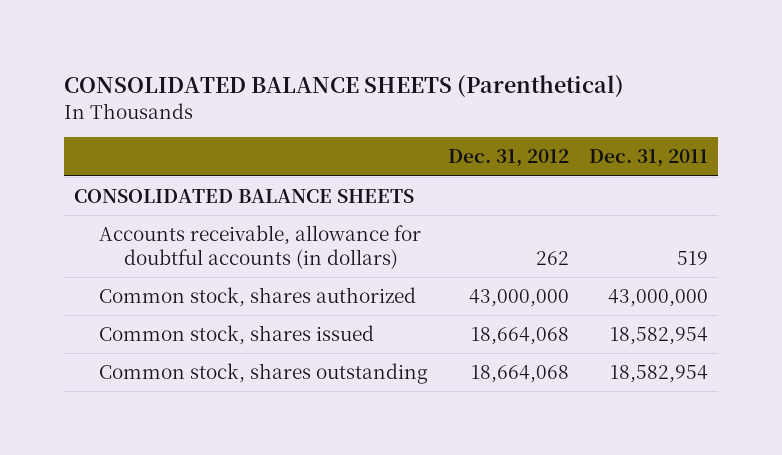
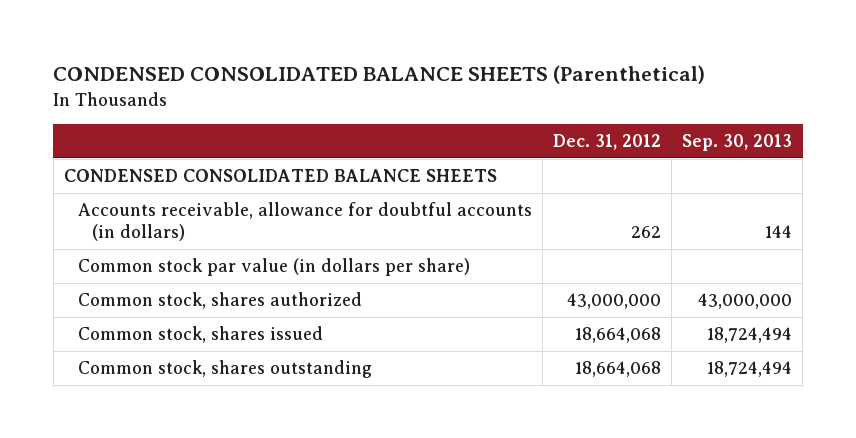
- CONSOLIDATED BALANCE SHEETS (Parenthetical)
+ CONDENSED CONSOLIDATED BALANCE SHEETS (Parenthetical)
- | Dec. 31, 2012 | Dec. 31, 2011
+ | Dec. 31, 2012 | Sep. 30, 2013
- CONSOLIDATED BALANCE SHEETS
+ CONDENSED CONSOLIDATED BALANCE SHEETS
+ Common stock par value (in dollars per share)

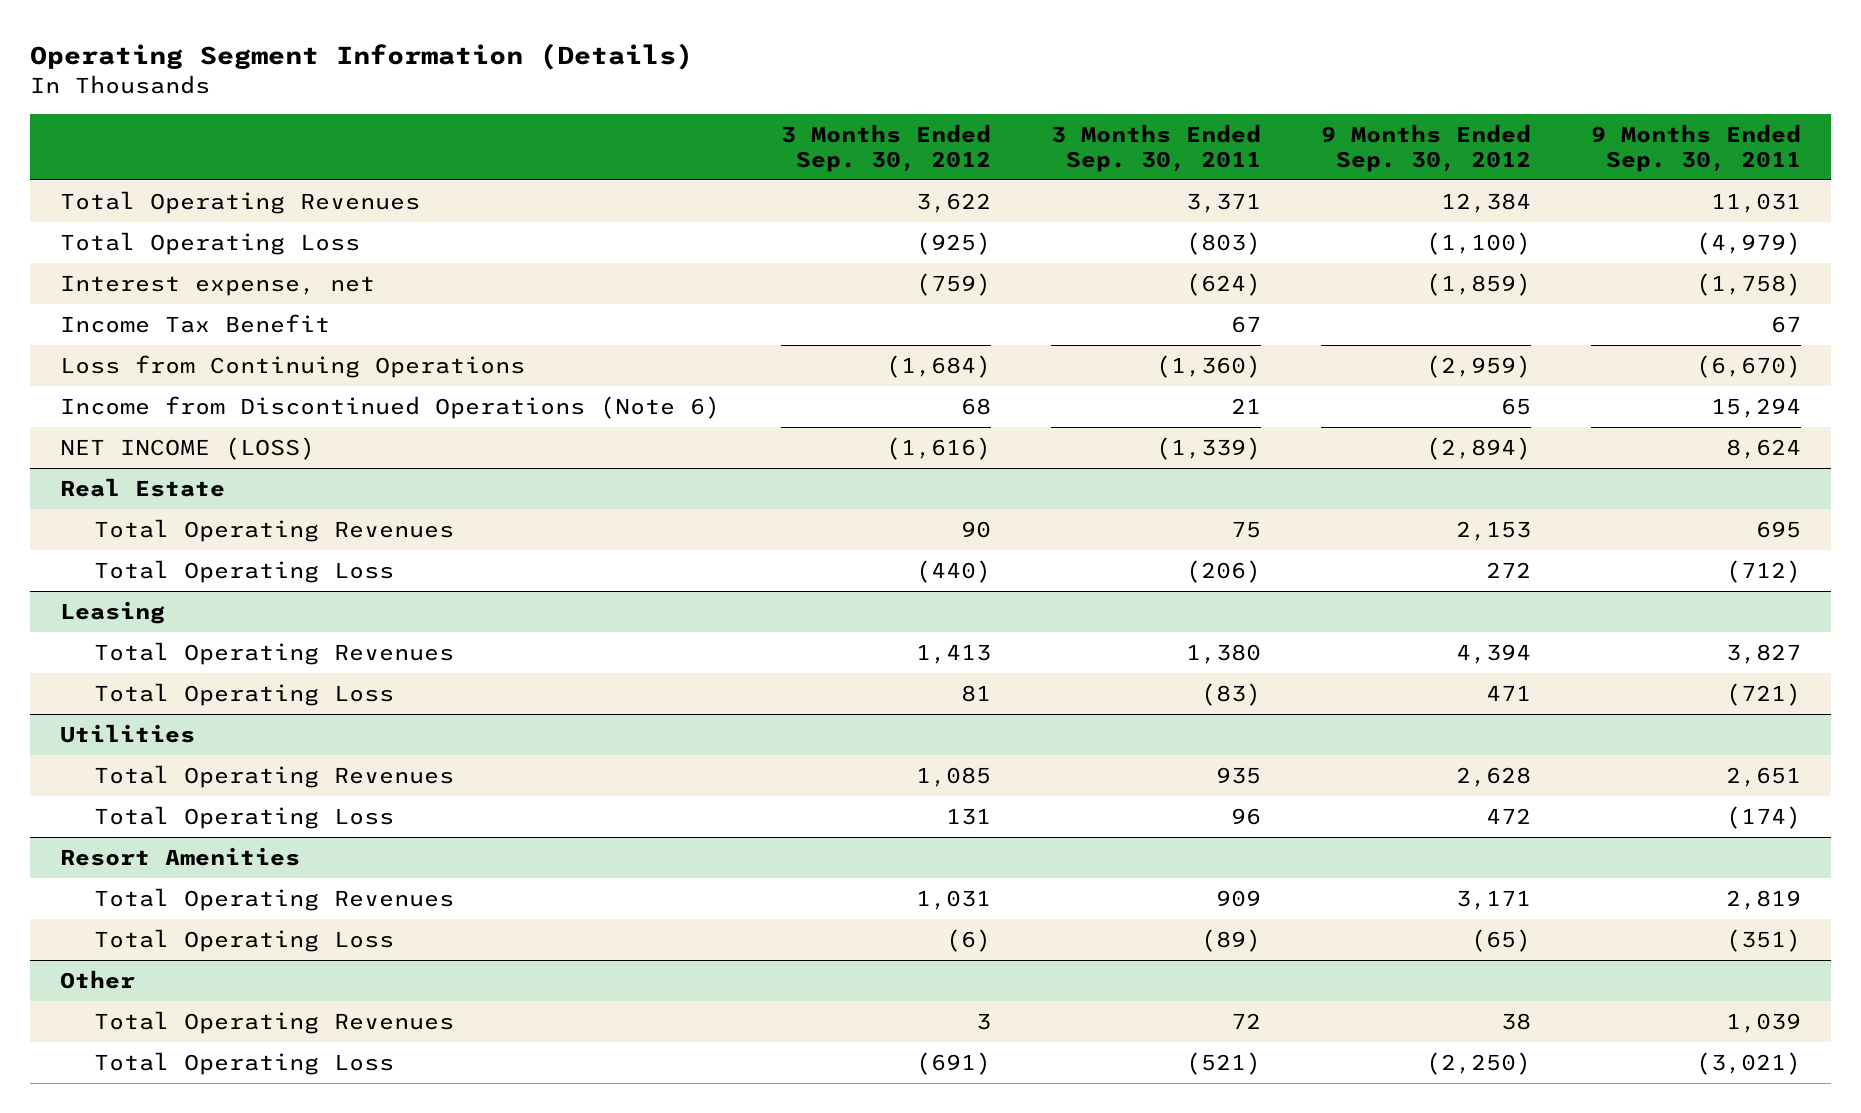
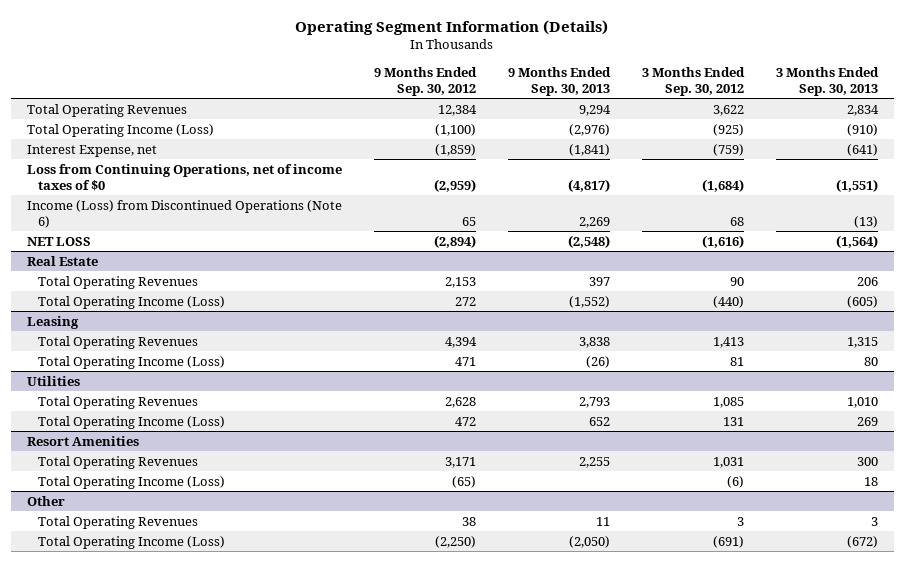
- | 3 Months Ended Sep. 30, 2012 | 3 Months Ended Sep. 30, 2011 | 9 Months Ended Sep. 30, 2012 | 9 Months Ended Sep. 30, 2011
+ | 9 Months Ended Sep. 30, 2012 | 9 Months Ended Sep. 30, 2013 | 3 Months Ended Sep. 30, 2012 | 3 Months Ended Sep. 30, 2013
- Total Operating Loss | (925) | (803) | (1,100) | (4,979)
- Interest expense, net | (759) | (624) | (1,859) | (1,758)
- Income Tax Benefit | | 67 | | 67
- Loss from Continuing Operations | (1,684) | (1,360) | (2,959) | (6,670)
- Income from Discontinued Operations (Note 6) | 68 | 21 | 65 | 15,294
- NET INCOME (LOSS) | (1,616) | (1,339) | (2,894) | 8,624
+ Total Operating Income (Loss) | (1,100) | (2,976) | (925) | (910)
+ Interest Expense, net | (1,859) | (1,841) | (759) | (641)
+ Loss from Continuing Operations, net of income taxes of $0 | (2,959) | (4,817) | (1,684) | (1,551)
+ Income (Loss) from Discontinued Operations (Note 6) | 65 | 2,269 | 68 | (13)
+ NET LOSS | (2,894) | (2,548) | (1,616) | (1,564)
@ Real Estate
- Total Operating Loss | (440) | (206) | 272 | (712)
+ Total Operating Income (Loss) | 272 | (1,552) | (440) | (605)
@ Leasing
- Total Operating Loss | 81 | (83) | 471 | (721)
+ Total Operating Income (Loss) | 471 | (26) | 81 | 80
@ Utilities
- Total Operating Loss | 131 | 96 | 472 | (174)
+ Total Operating Income (Loss) | 472 | 652 | 131 | 269
@ Resort Amenities
- Total Operating Loss | (6) | (89) | (65) | (351)
+ Total Operating Income (Loss) | (65) | | (6) | 18
@ Other
- Total Operating Loss | (691) | (521) | (2,250) | (3,021)
+ Total Operating Income (Loss) | (2,250) | (2,050) | (691) | (672)

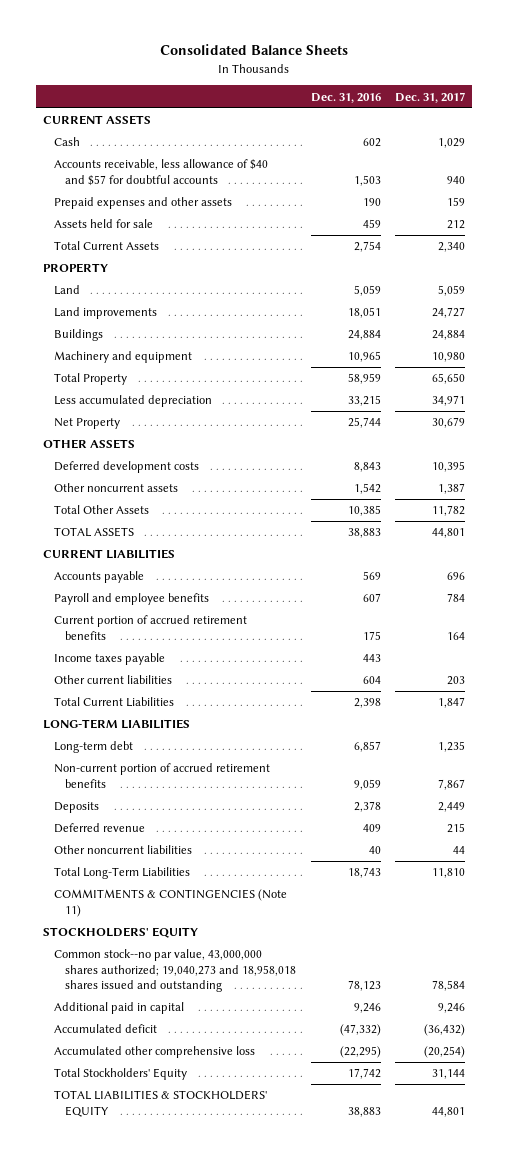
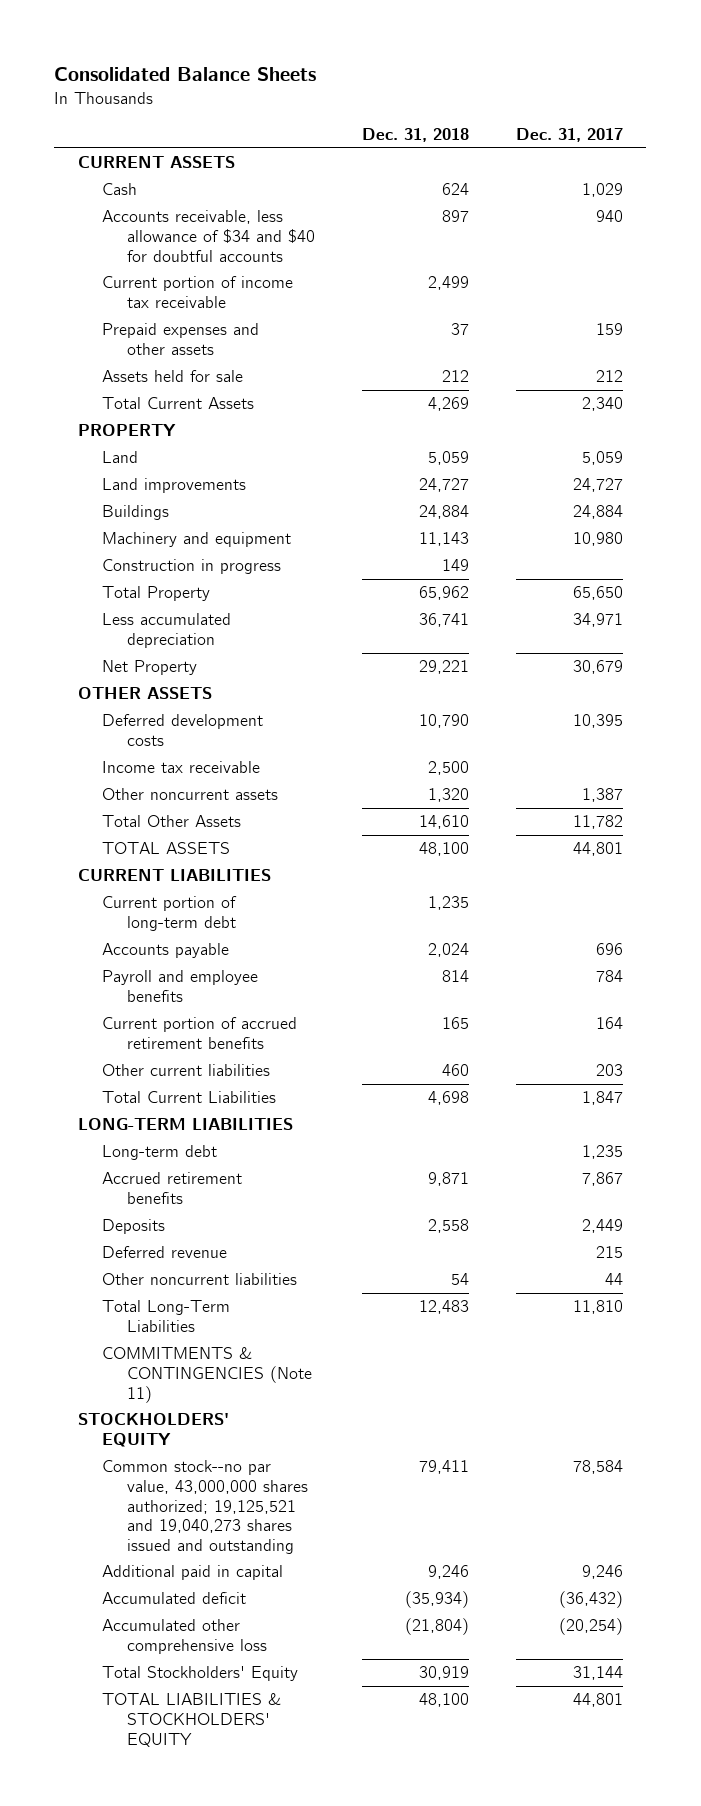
- | Dec. 31, 2016 | Dec. 31, 2017
+ | Dec. 31, 2018 | Dec. 31, 2017
- Accounts receivable, less allowance of $40 and $57 for doubtful accounts | 1,503 | 940
+ Accounts receivable, less allowance of $34 and $40 for doubtful accounts | 897 | 940
+ Current portion of income tax receivable | 2,499 |
+ Construction in progress | 149 |
+ Income tax receivable | 2,500 |
+ Current portion of long-term debt | 1,235 |
- Income taxes payable | 443 |
- Non-current portion of accrued retirement benefits | 9,059 | 7,867
+ Accrued retirement benefits | 9,871 | 7,867
- Common stock--no par value, 43,000,000 shares authorized; 19,040,273 and 18,958,018 shares issued and outstanding | 78,123 | 78,584
+ Common stock--no par value, 43,000,000 shares authorized; 19,125,521 and 19,040,273 shares issued and outstanding | 79,411 | 78,584

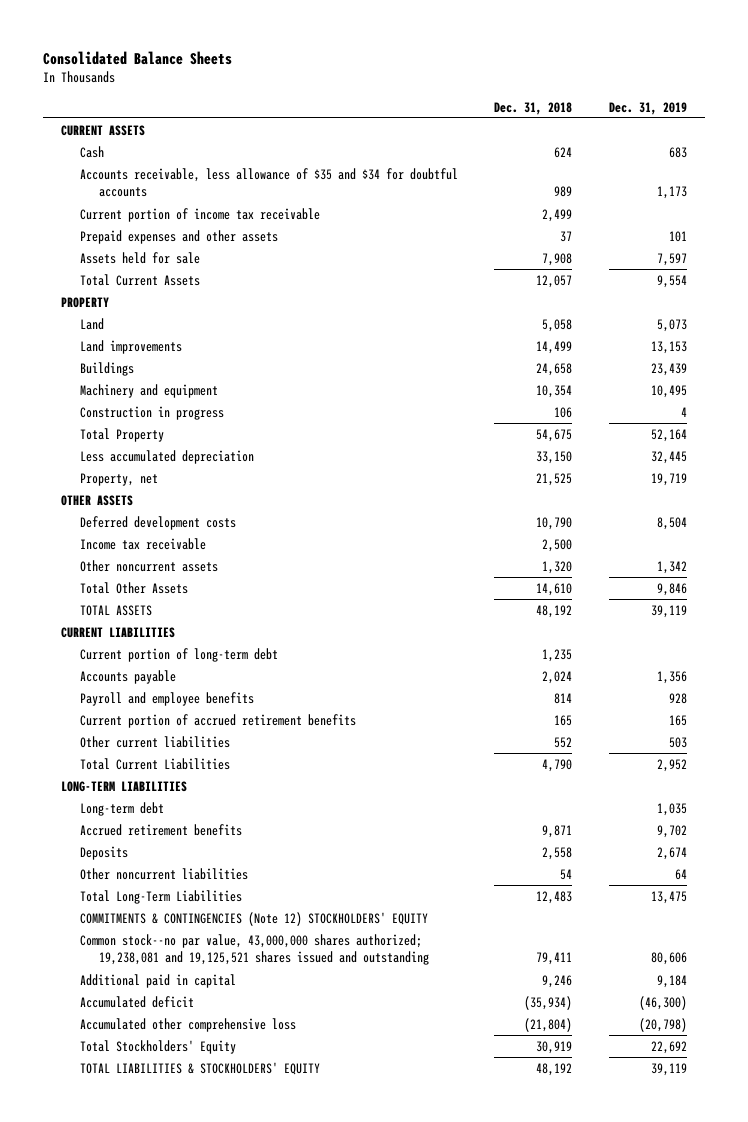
- | Dec. 31, 2018 | Dec. 31, 2017
+ | Dec. 31, 2018 | Dec. 31, 2019
- Accounts receivable, less allowance of $34 and $40 for doubtful accounts | 897 | 940
+ Accounts receivable, less allowance of $35 and $34 for doubtful accounts | 989 | 1,173
- Assets held for sale | 212 | 212
- Total Current Assets | 4,269 | 2,340
+ Assets held for sale | 7,908 | 7,597
+ Total Current Assets | 12,057 | 9,554
- Land | 5,059 | 5,059
- Land improvements | 24,727 | 24,727
- Buildings | 24,884 | 24,884
- Machinery and equipment | 11,143 | 10,980
- Construction in progress | 149 |
- Total Property | 65,962 | 65,650
- Less accumulated depreciation | 36,741 | 34,971
- Net Property | 29,221 | 30,679
+ Land | 5,058 | 5,073
+ Land improvements | 14,499 | 13,153
+ Buildings | 24,658 | 23,439
+ Machinery and equipment | 10,354 | 10,495
+ Construction in progress | 106 | 4
+ Total Property | 54,675 | 52,164
+ Less accumulated depreciation | 33,150 | 32,445
+ Property, net | 21,525 | 19,719
- TOTAL ASSETS | 48,100 | 44,801
+ TOTAL ASSETS | 48,192 | 39,119
- Other current liabilities | 460 | 203
- Total Current Liabilities | 4,698 | 1,847
+ Other current liabilities | 552 | 503
+ Total Current Liabilities | 4,790 | 2,952
- Deferred revenue | | 215
- COMMITMENTS & CONTINGENCIES (Note 11)
- STOCKHOLDERS' EQUITY
- Common stock--no par value, 43,000,000 shares authorized; 19,125,521 and 19,040,273 shares issued and outstanding | 79,411 | 78,584
+ COMMITMENTS & CONTINGENCIES (Note 12) STOCKHOLDERS' EQUITY
+ Common stock--no par value, 43,000,000 shares authorized; 19,238,081 and 19,125,521 shares issued and outstanding | 79,411 | 80,606
- TOTAL LIABILITIES & STOCKHOLDERS' EQUITY | 48,100 | 44,801
+ TOTAL LIABILITIES & STOCKHOLDERS' EQUITY | 48,192 | 39,119

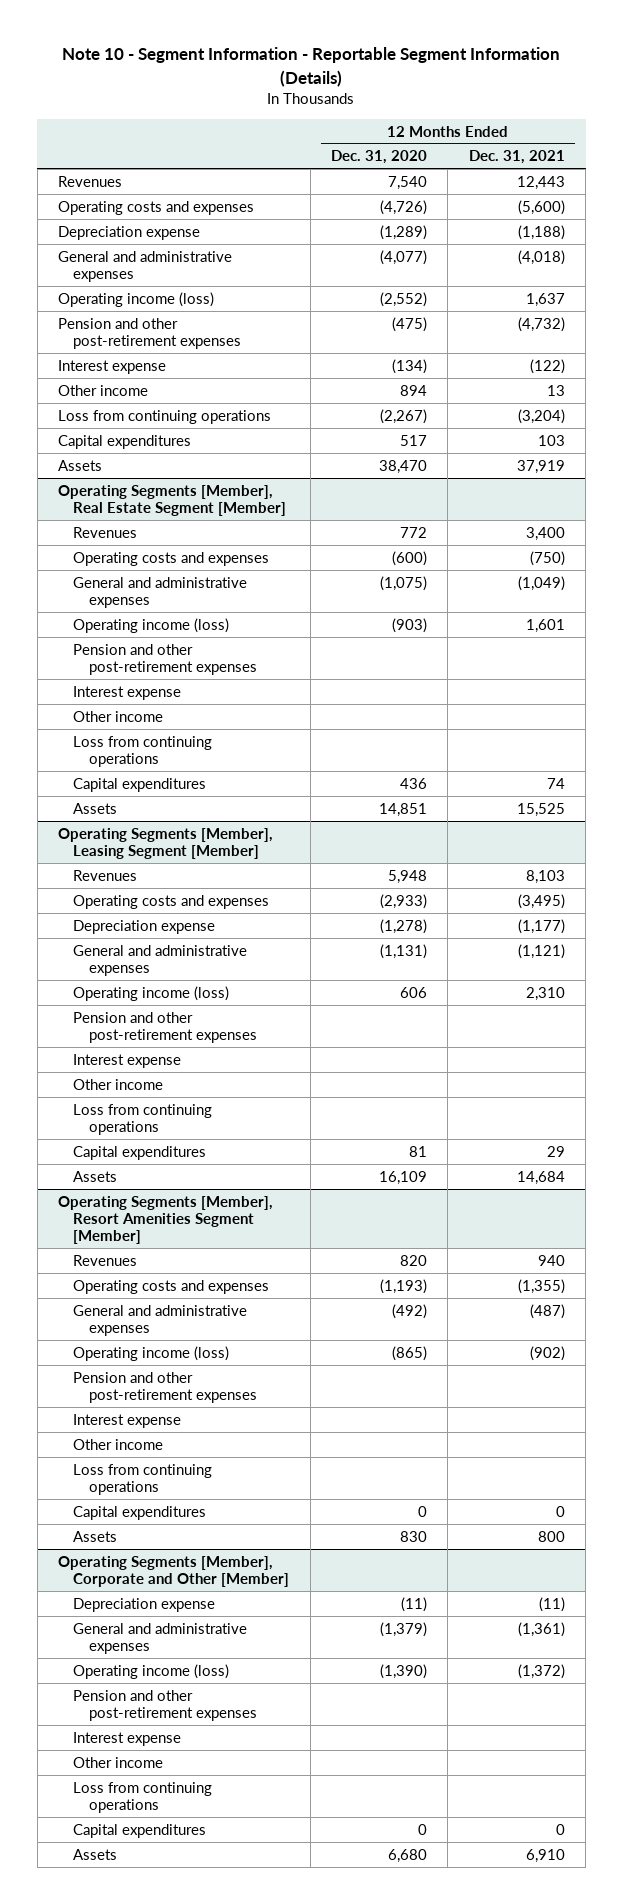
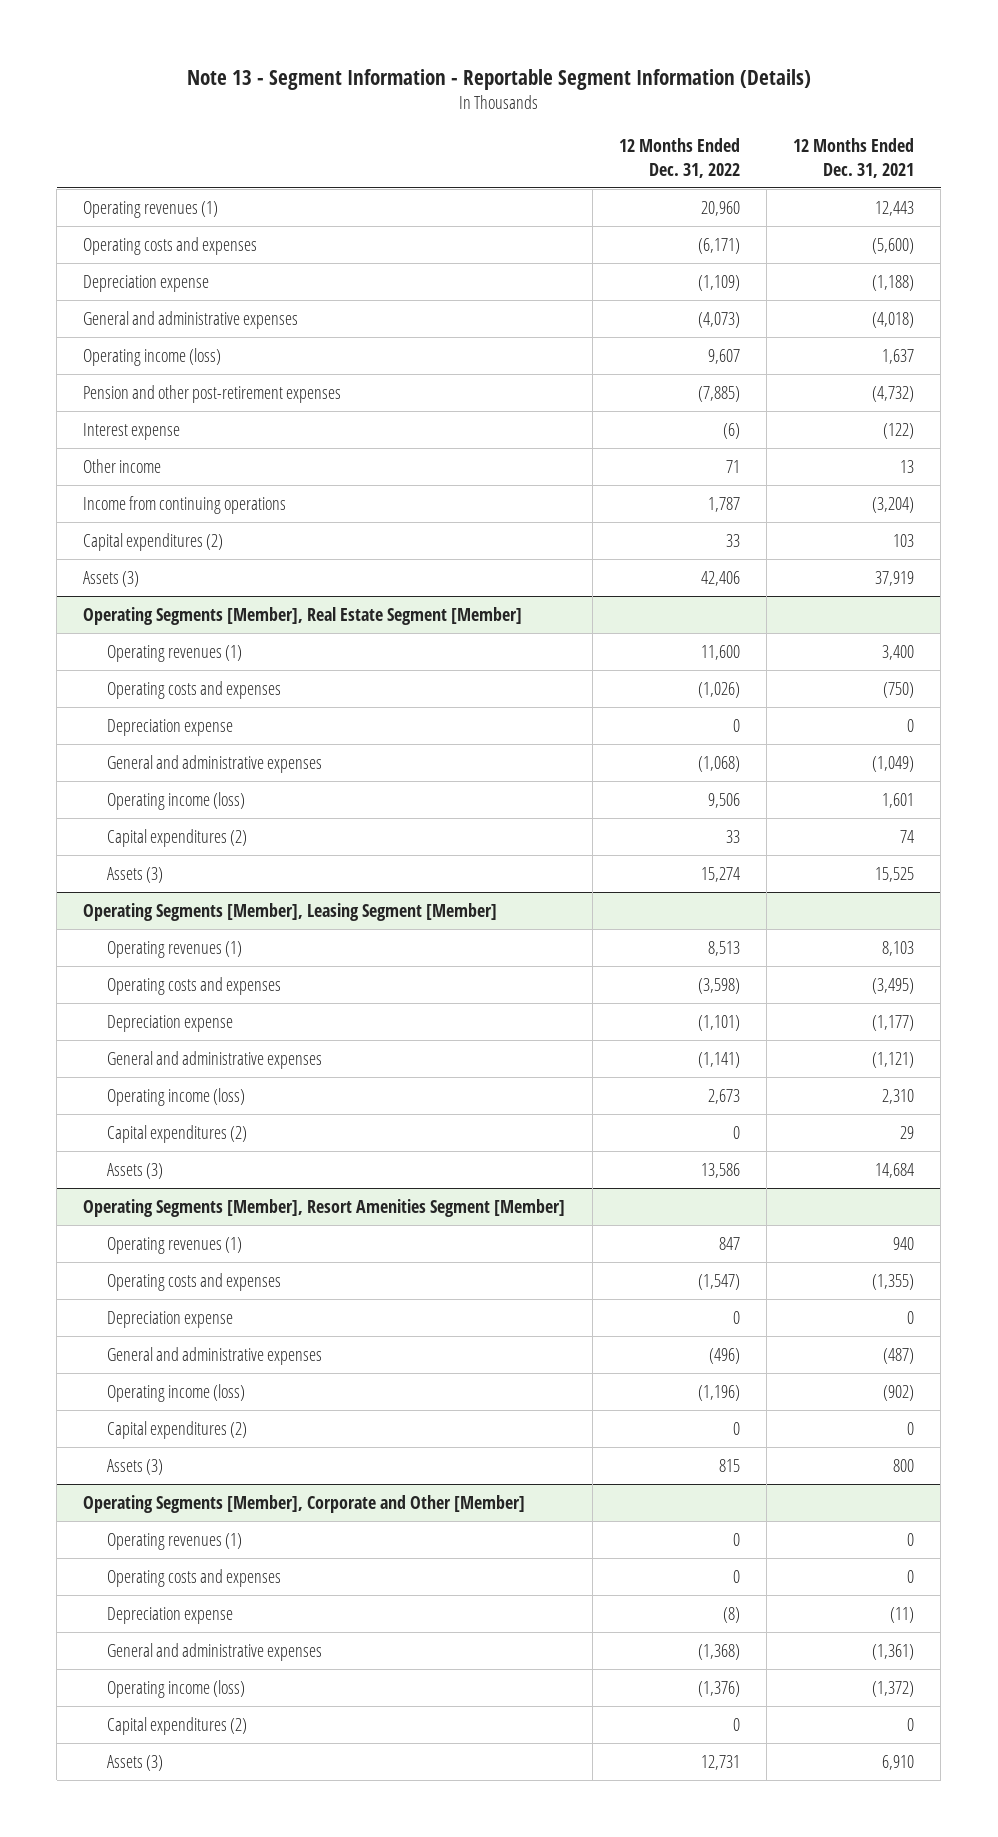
- Note 10 - Segment Information - Reportable Segment Information (Details)
+ Note 13 - Segment Information - Reportable Segment Information (Details)
- | 12 Months Ended Dec. 31, 2020 | 12 Months Ended Dec. 31, 2021
+ | 12 Months Ended Dec. 31, 2022 | 12 Months Ended Dec. 31, 2021
- Revenues | 7,540 | 12,443
+ Operating revenues (1) | 20,960 | 12,443
- Loss from continuing operations | (2,267) | (3,204)
- Capital expenditures | 517 | 103
- Assets | 38,470 | 37,919
+ Income from continuing operations | 1,787 | (3,204)
+ Capital expenditures (2) | 33 | 103
+ Assets (3) | 42,406 | 37,919
@ Operating Segments [Member], Real Estate Segment [Member]
- Revenues | 772 | 3,400
+ Operating revenues (1) | 11,600 | 3,400
+ Depreciation expense | 0 | 0
- Pension and other post-retirement expenses
- Interest expense
- Other income
- Loss from continuing operations
- Capital expenditures | 436 | 74
- Assets | 14,851 | 15,525
+ Capital expenditures (2) | 33 | 74
+ Assets (3) | 15,274 | 15,525
@ Operating Segments [Member], Leasing Segment [Member]
- Revenues | 5,948 | 8,103
+ Operating revenues (1) | 8,513 | 8,103
- Pension and other post-retirement expenses
- Interest expense
- Other income
- Loss from continuing operations
- Capital expenditures | 81 | 29
- Assets | 16,109 | 14,684
+ Capital expenditures (2) | 0 | 29
+ Assets (3) | 13,586 | 14,684
@ Operating Segments [Member], Resort Amenities Segment [Member]
- Revenues | 820 | 940
+ Operating revenues (1) | 847 | 940
+ Depreciation expense | 0 | 0
- Pension and other post-retirement expenses
- Interest expense
- Other income
- Loss from continuing operations
- Capital expenditures | 0 | 0
- Assets | 830 | 800
+ Capital expenditures (2) | 0 | 0
+ Assets (3) | 815 | 800
@ Operating Segments [Member], Corporate and Other [Member]
+ Operating revenues (1) | 0 | 0
+ Operating costs and expenses | 0 | 0
- Pension and other post-retirement expenses
- Interest expense
- Other income
- Loss from continuing operations
- Capital expenditures | 0 | 0
- Assets | 6,680 | 6,910
+ Capital expenditures (2) | 0 | 0
+ Assets (3) | 12,731 | 6,910

